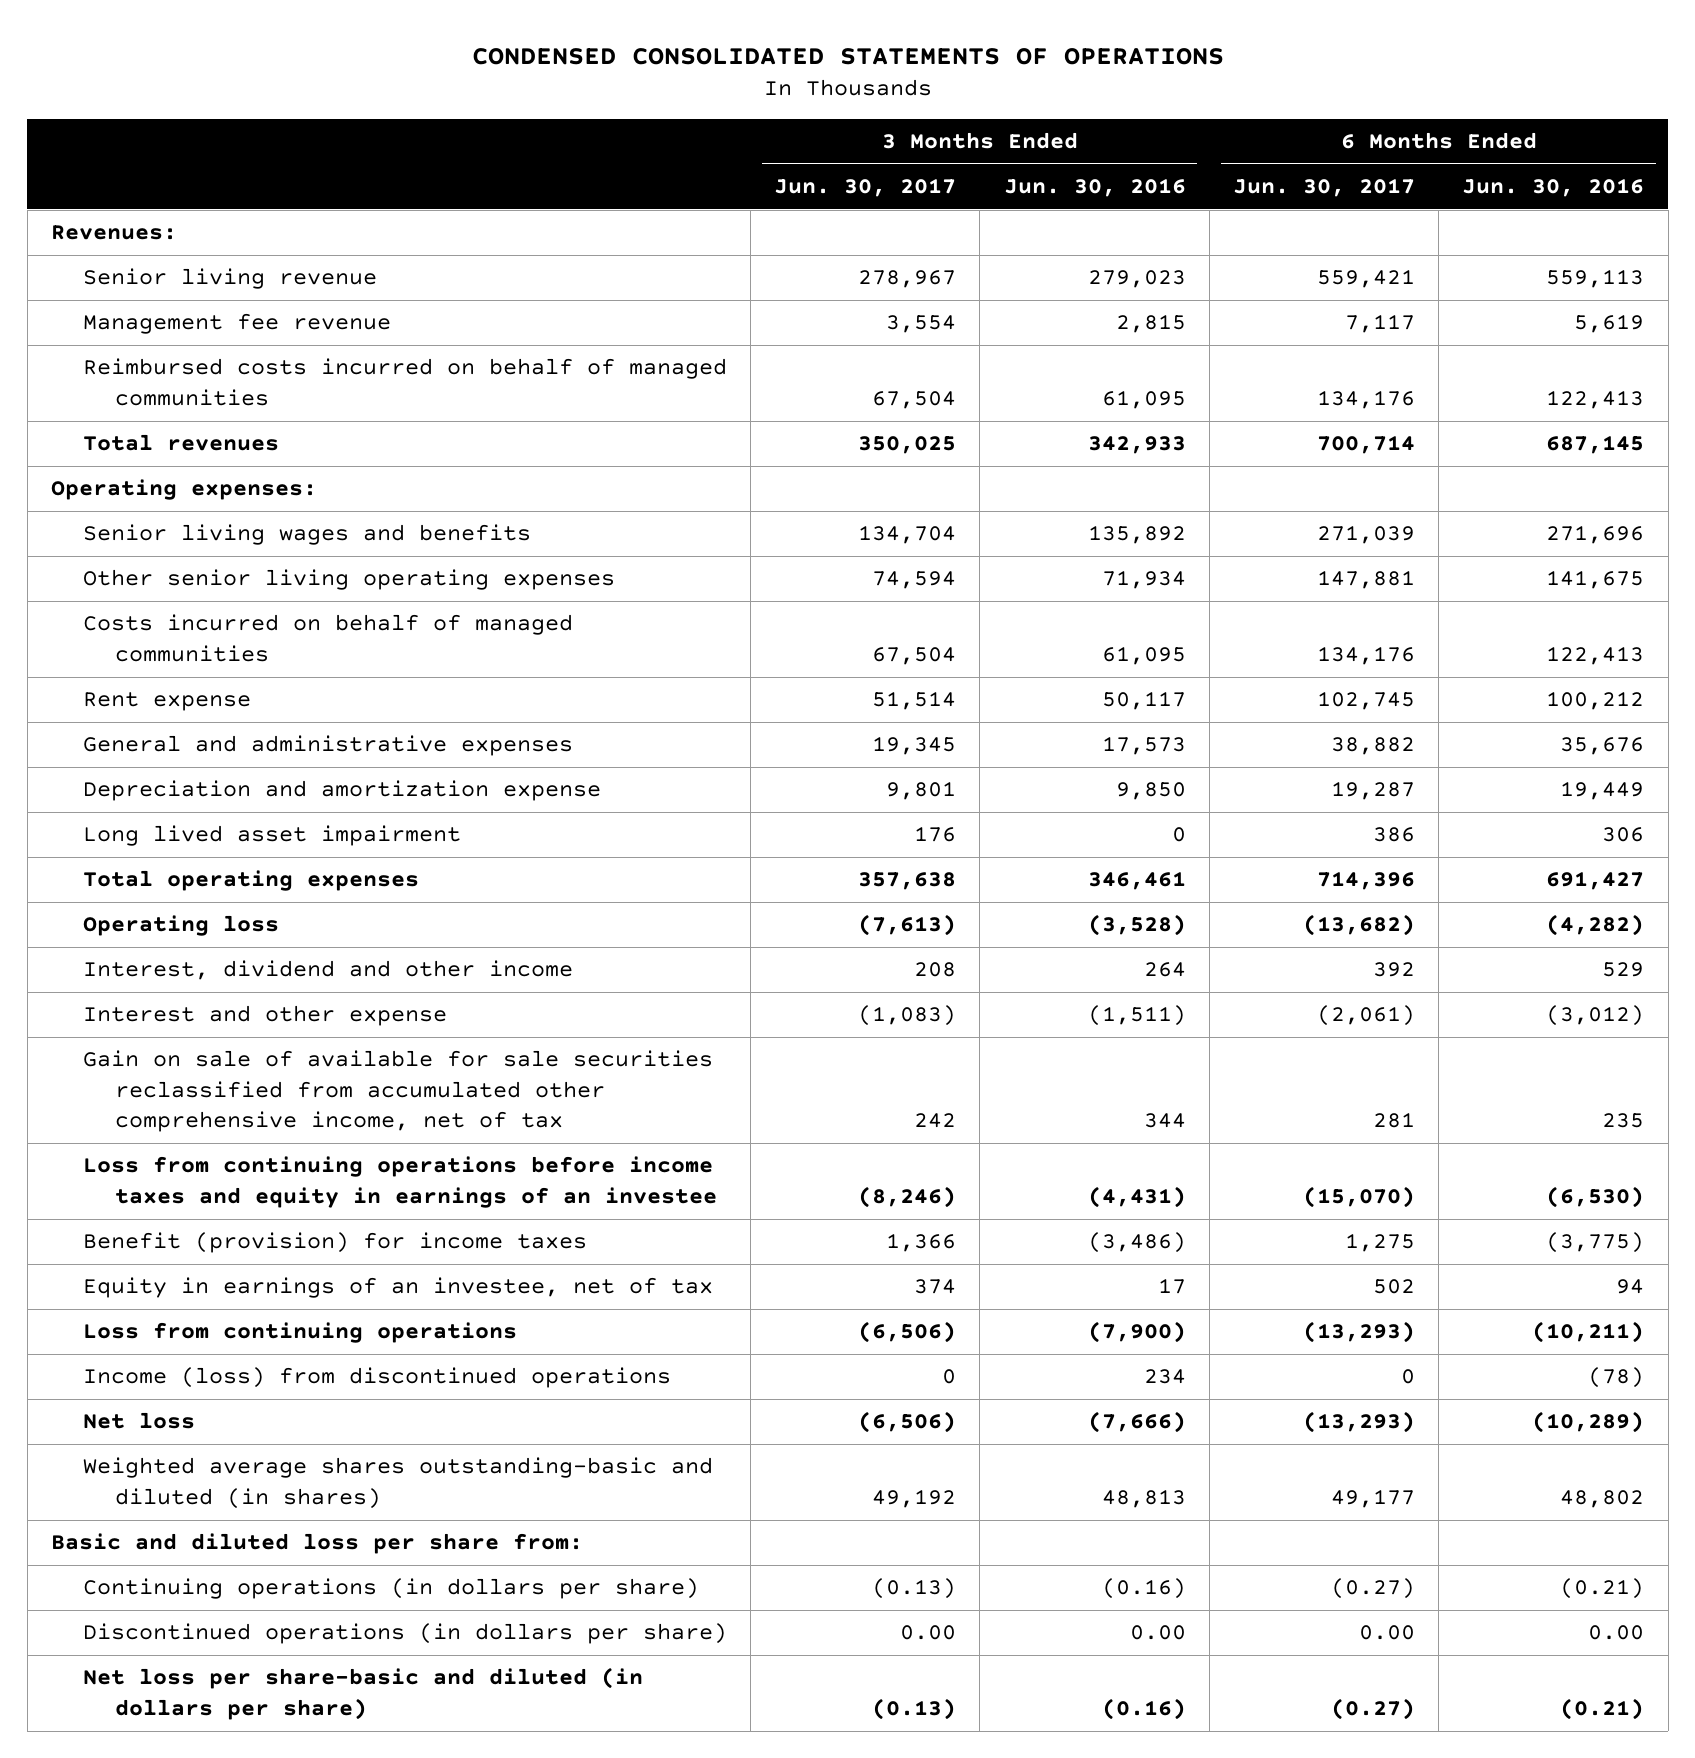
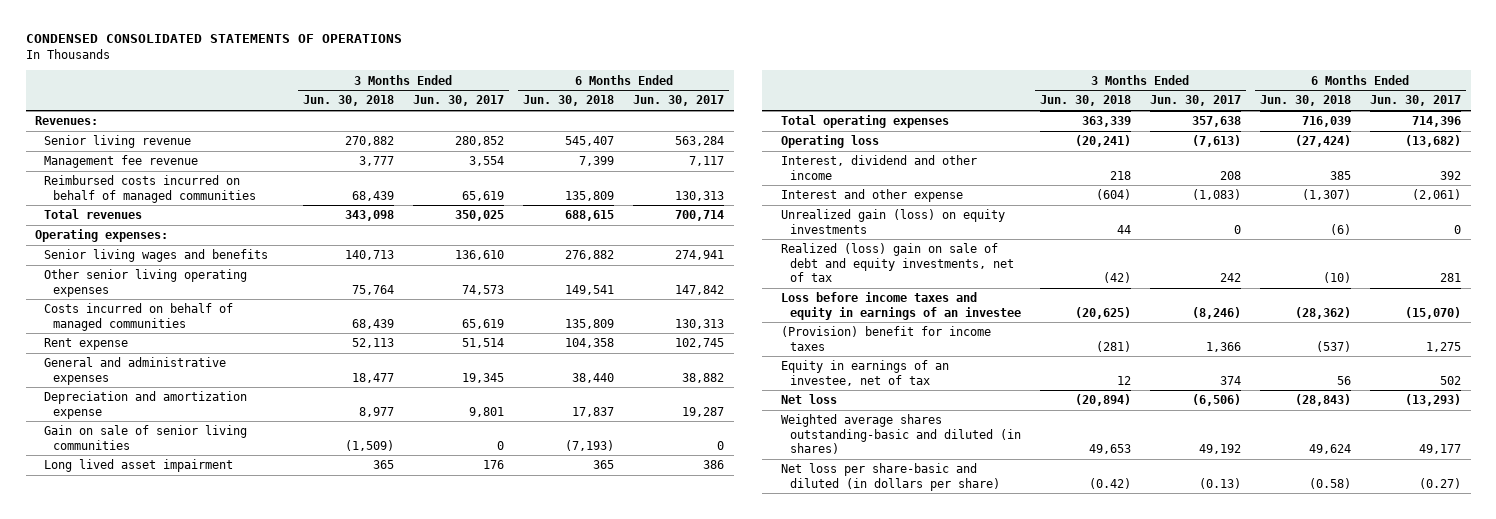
- | 3 Months Ended Jun. 30, 2017 | 3 Months Ended Jun. 30, 2016 | 6 Months Ended Jun. 30, 2017 | 6 Months Ended Jun. 30, 2016
+ | 3 Months Ended Jun. 30, 2018 | 3 Months Ended Jun. 30, 2017 | 6 Months Ended Jun. 30, 2018 | 6 Months Ended Jun. 30, 2017
- Senior living revenue | 278,967 | 279,023 | 559,421 | 559,113
+ Senior living revenue | 270,882 | 280,852 | 545,407 | 563,284
- Reimbursed costs incurred on behalf of managed communities | 67,504 | 61,095 | 134,176 | 122,413
+ Reimbursed costs incurred on behalf of managed communities | 68,439 | 65,619 | 135,809 | 130,313
- Senior living wages and benefits | 134,704 | 135,892 | 271,039 | 271,696
- Other senior living operating expenses | 74,594 | 71,934 | 147,881 | 141,675
- Costs incurred on behalf of managed communities | 67,504 | 61,095 | 134,176 | 122,413
+ Senior living wages and benefits | 140,713 | 136,610 | 276,882 | 274,941
+ Other senior living operating expenses | 75,764 | 74,573 | 149,541 | 147,842
+ Costs incurred on behalf of managed communities | 68,439 | 65,619 | 135,809 | 130,313
+ Gain on sale of senior living communities | (1,509) | 0 | (7,193) | 0
- Gain on sale of available for sale securities reclassified from accumulated other comprehensive income, net of tax | 242 | 344 | 281 | 235
- Loss from continuing operations before income taxes and equity in earnings of an investee | (8,246) | (4,431) | (15,070) | (6,530)
- Benefit (provision) for income taxes | 1,366 | (3,486) | 1,275 | (3,775)
+ Unrealized gain (loss) on equity investments | 44 | 0 | (6) | 0
+ Realized (loss) gain on sale of debt and equity investments, net of tax | (42) | 242 | (10) | 281
+ Loss before income taxes and equity in earnings of an investee | (20,625) | (8,246) | (28,362) | (15,070)
+ (Provision) benefit for income taxes | (281) | 1,366 | (537) | 1,275
- Loss from continuing operations | (6,506) | (7,900) | (13,293) | (10,211)
- Income (loss) from discontinued operations | 0 | 234 | 0 | (78)
- Basic and diluted loss per share from:
- Continuing operations (in dollars per share) | (0.13) | (0.16) | (0.27) | (0.21)
- Discontinued operations (in dollars per share) | 0.00 | 0.00 | 0.00 | 0.00

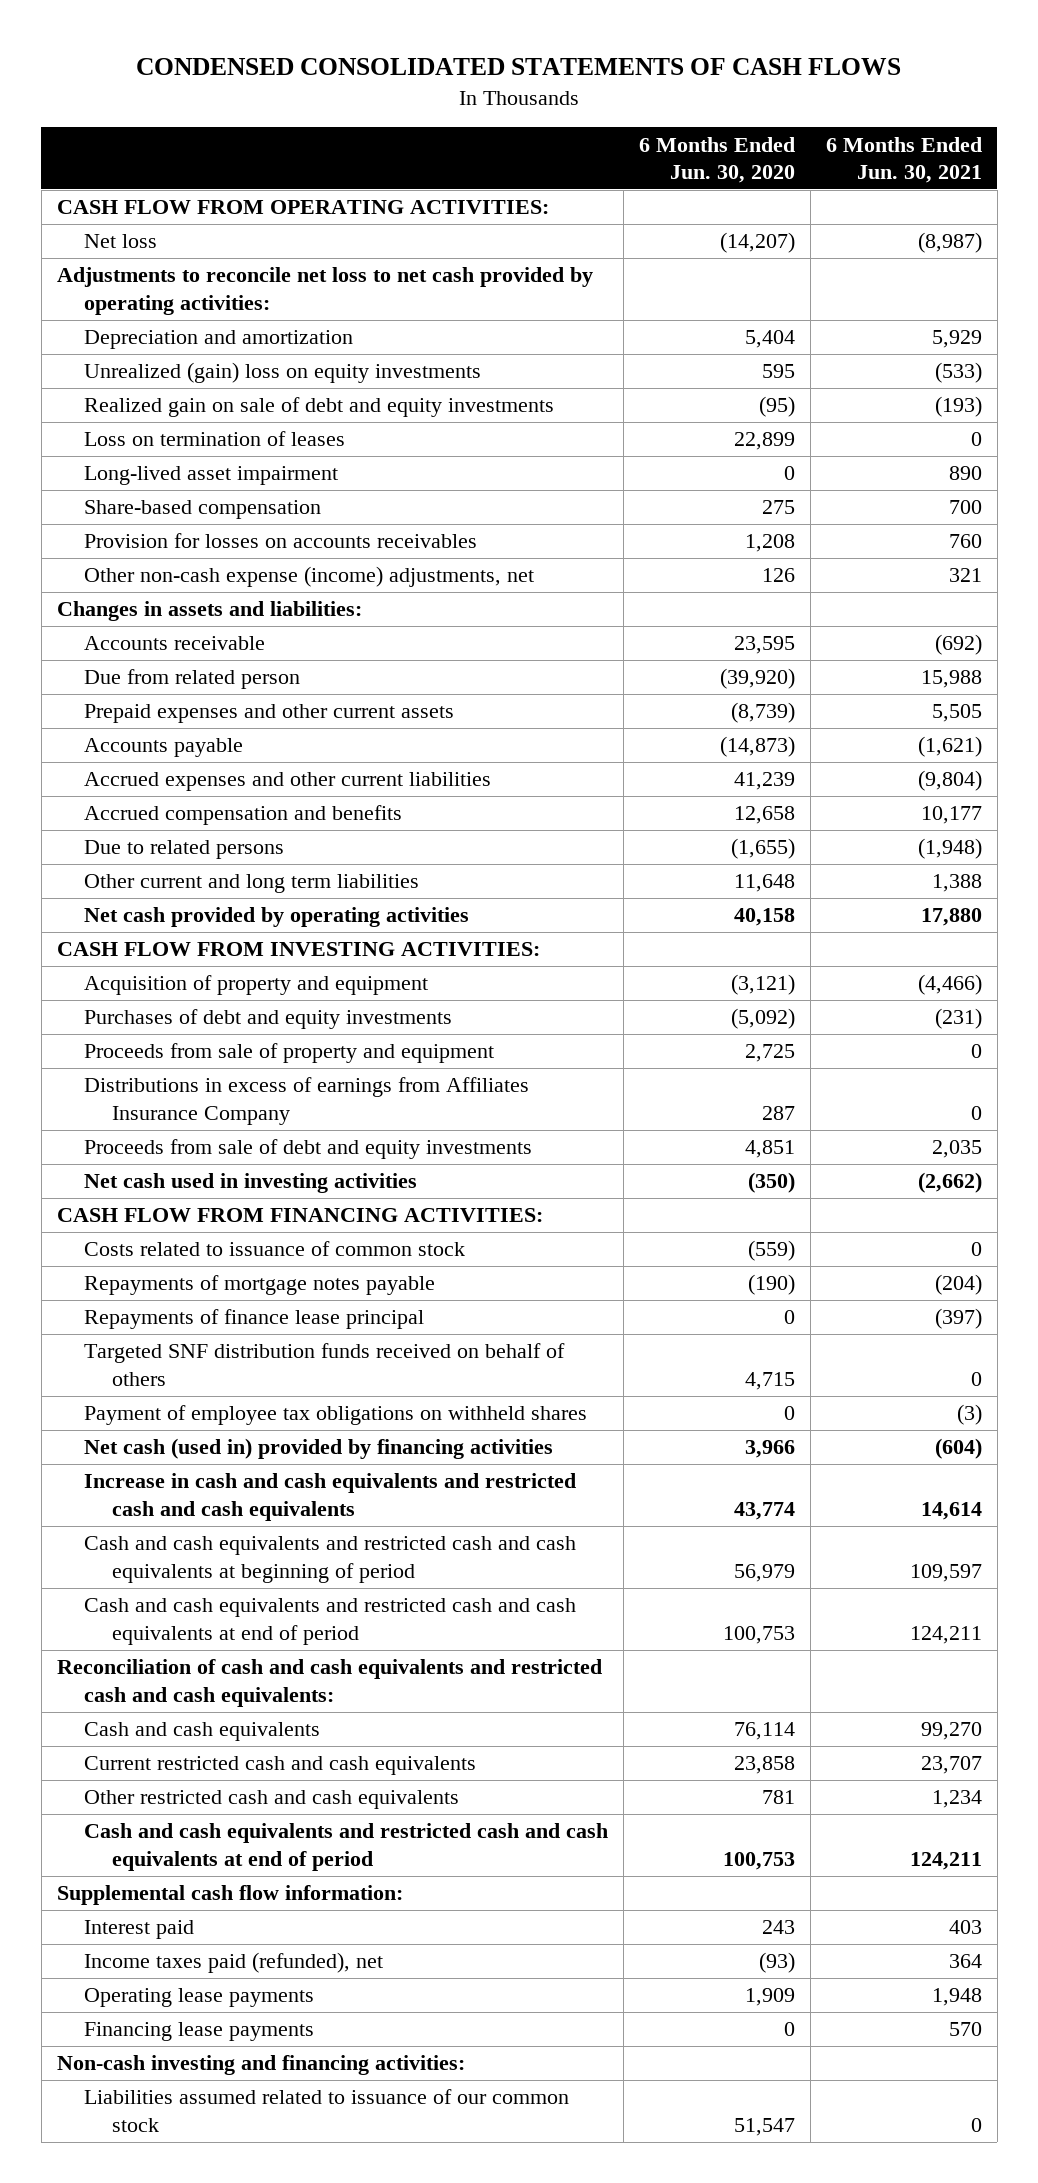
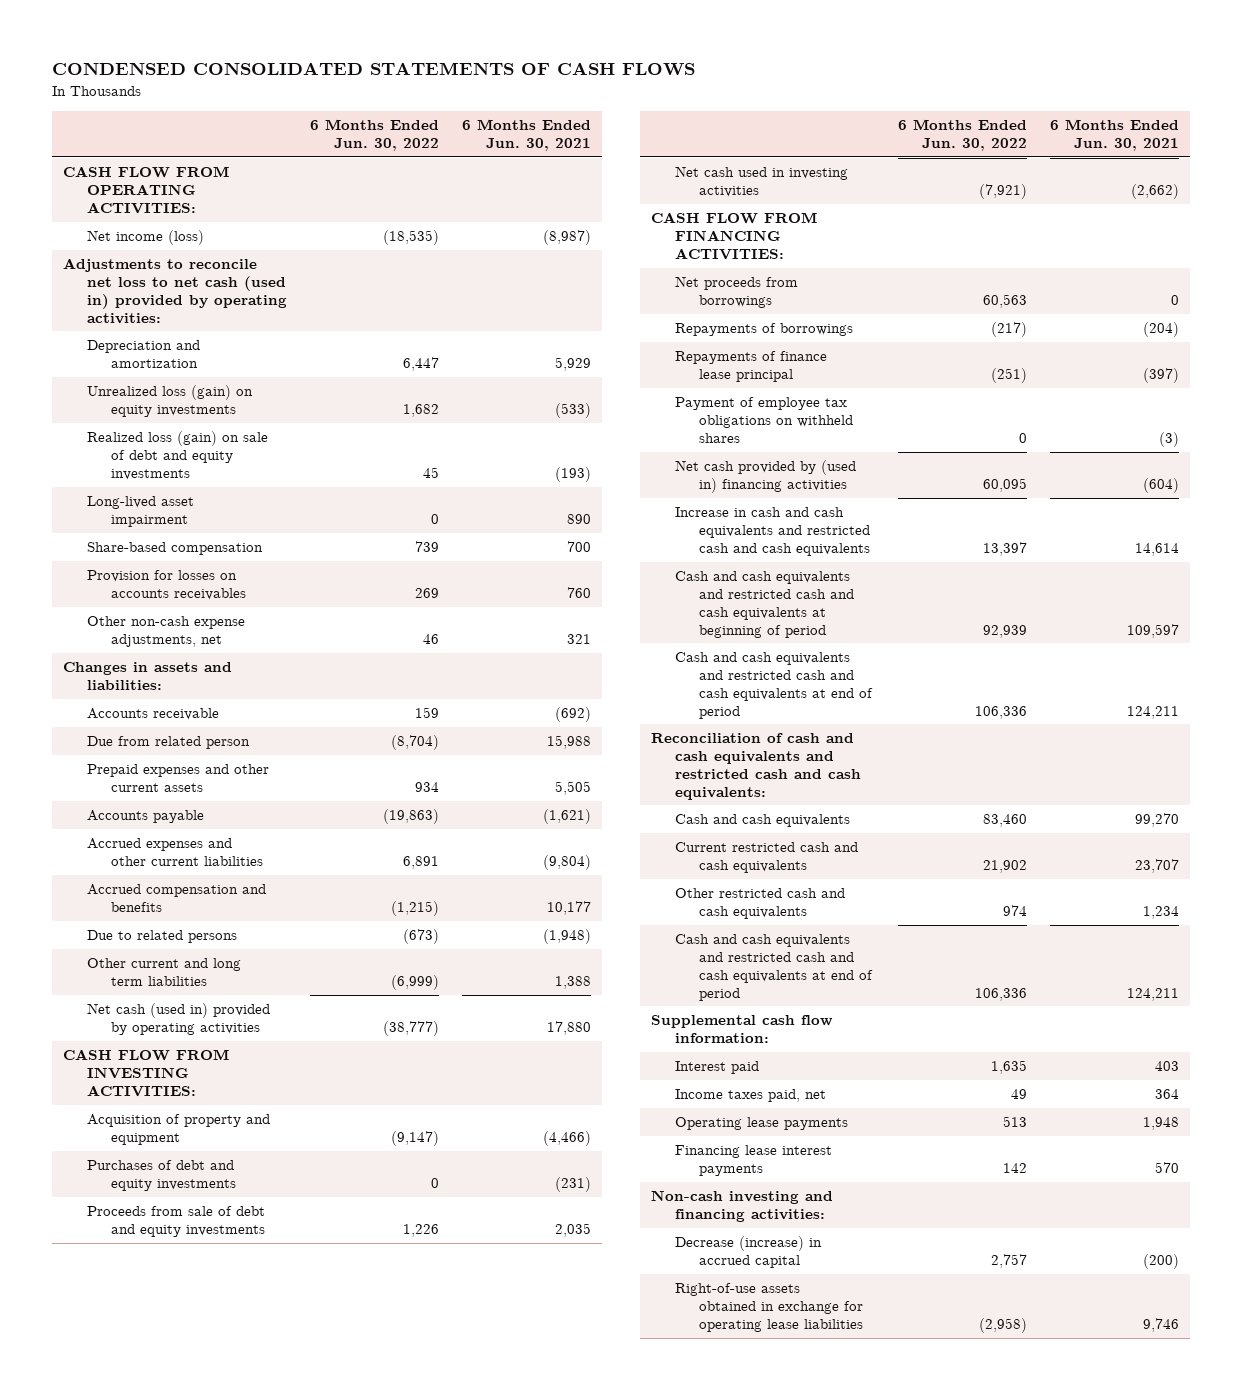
- | 6 Months Ended Jun. 30, 2020 | 6 Months Ended Jun. 30, 2021
+ | 6 Months Ended Jun. 30, 2022 | 6 Months Ended Jun. 30, 2021
- Net loss | (14,207) | (8,987)
- Adjustments to reconcile net loss to net cash provided by operating activities:
+ Net income (loss) | (18,535) | (8,987)
+ Adjustments to reconcile net loss to net cash (used in) provided by operating activities:
- Unrealized (gain) loss on equity investments | 595 | (533)
- Realized gain on sale of debt and equity investments | (95) | (193)
- Loss on termination of leases | 22,899 | 0
+ Unrealized loss (gain) on equity investments | 1,682 | (533)
+ Realized loss (gain) on sale of debt and equity investments | 45 | (193)
- Other non-cash expense (income) adjustments, net | 126 | 321
+ Other non-cash expense adjustments, net | 46 | 321
- Net cash provided by operating activities | 40,158 | 17,880
+ Net cash (used in) provided by operating activities | (38,777) | 17,880
- Proceeds from sale of property and equipment | 2,725 | 0
- Distributions in excess of earnings from Affiliates Insurance Company | 287 | 0
- Costs related to issuance of common stock | (559) | 0
- Repayments of mortgage notes payable | (190) | (204)
+ Net proceeds from borrowings | 60,563 | 0
+ Repayments of borrowings | (217) | (204)
- Targeted SNF distribution funds received on behalf of others | 4,715 | 0
- Net cash (used in) provided by financing activities | 3,966 | (604)
+ Net cash provided by (used in) financing activities | 60,095 | (604)
- Income taxes paid (refunded), net | (93) | 364
+ Income taxes paid, net | 49 | 364
- Financing lease payments | 0 | 570
+ Financing lease interest payments | 142 | 570
- Liabilities assumed related to issuance of our common stock | 51,547 | 0
+ Decrease (increase) in accrued capital | 2,757 | (200)
+ Right-of-use assets obtained in exchange for operating lease liabilities | (2,958) | 9,746

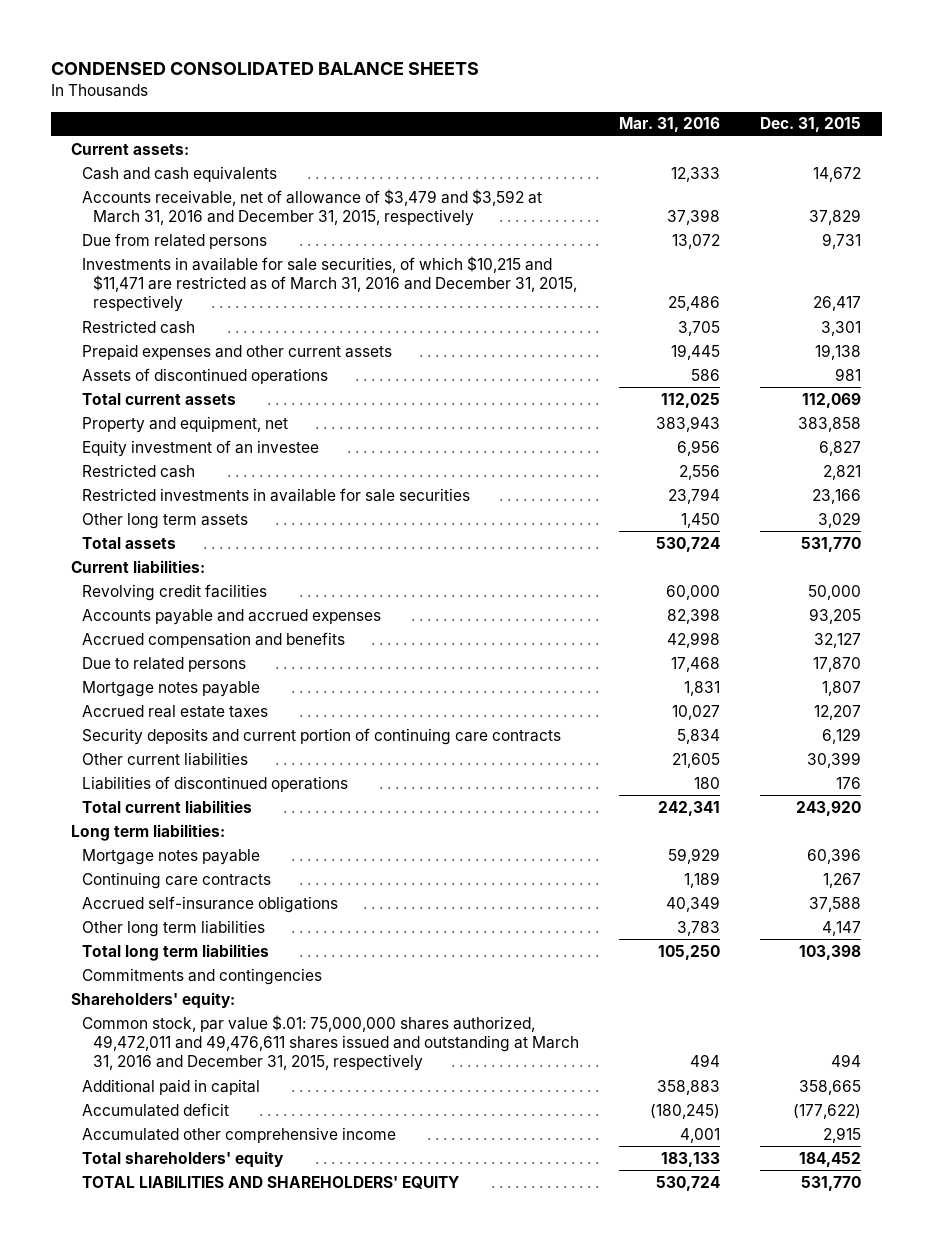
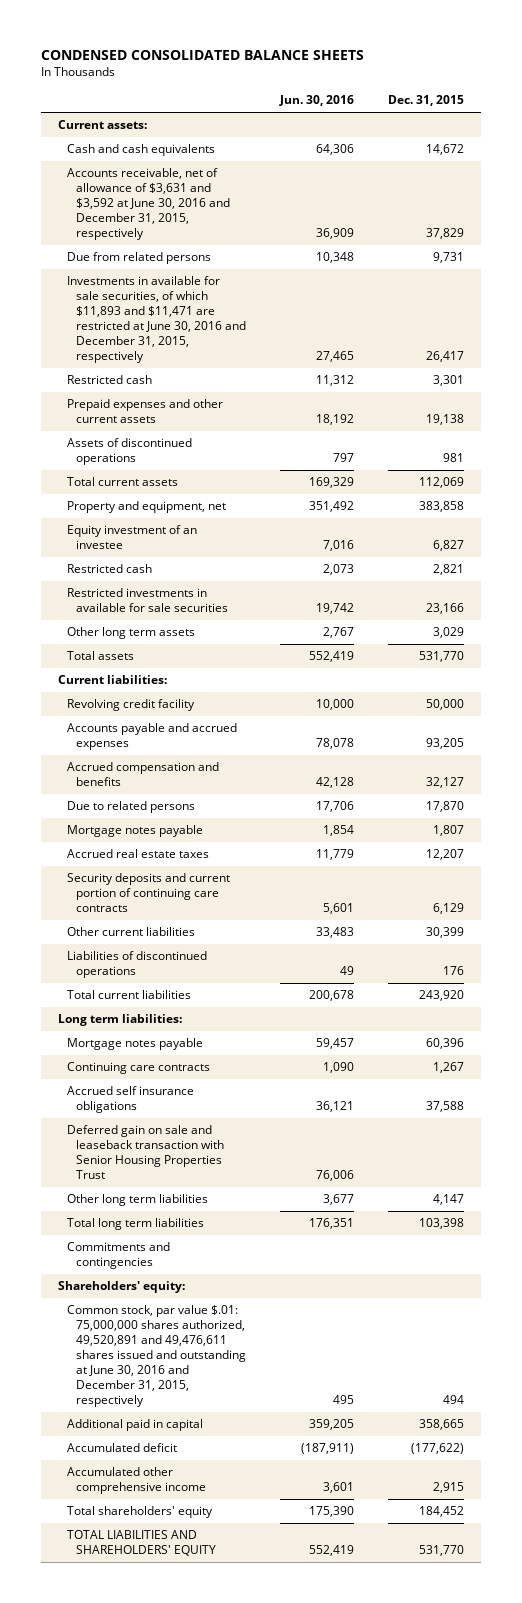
- | Mar. 31, 2016 | Dec. 31, 2015
+ | Jun. 30, 2016 | Dec. 31, 2015
- Accounts receivable, net of allowance of $3,479 and $3,592 at March 31, 2016 and December 31, 2015, respectively | 37,398 | 37,829
+ Accounts receivable, net of allowance of $3,631 and $3,592 at June 30, 2016 and December 31, 2015, respectively | 36,909 | 37,829
- Investments in available for sale securities, of which $10,215 and $11,471 are restricted as of March 31, 2016 and December 31, 2015, respectively | 25,486 | 26,417
+ Investments in available for sale securities, of which $11,893 and $11,471 are restricted at June 30, 2016 and December 31, 2015, respectively | 27,465 | 26,417
- Revolving credit facilities | 60,000 | 50,000
+ Revolving credit facility | 10,000 | 50,000
- Accrued self-insurance obligations | 40,349 | 37,588
+ Accrued self insurance obligations | 36,121 | 37,588
+ Deferred gain on sale and leaseback transaction with Senior Housing Properties Trust | 76,006 |
- Common stock, par value $.01: 75,000,000 shares authorized, 49,472,011 and 49,476,611 shares issued and outstanding at March 31, 2016 and December 31, 2015, respectively | 494 | 494
+ Common stock, par value $.01: 75,000,000 shares authorized, 49,520,891 and 49,476,611 shares issued and outstanding at June 30, 2016 and December 31, 2015, respectively | 495 | 494

